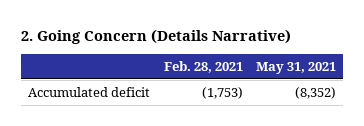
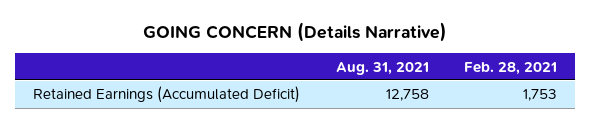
- 2. Going Concern (Details Narrative)
+ GOING CONCERN (Details Narrative)
- | Feb. 28, 2021 | May 31, 2021
+ | Aug. 31, 2021 | Feb. 28, 2021
- Accumulated deficit | (1,753) | (8,352)
+ Retained Earnings (Accumulated Deficit) | 12,758 | 1,753

